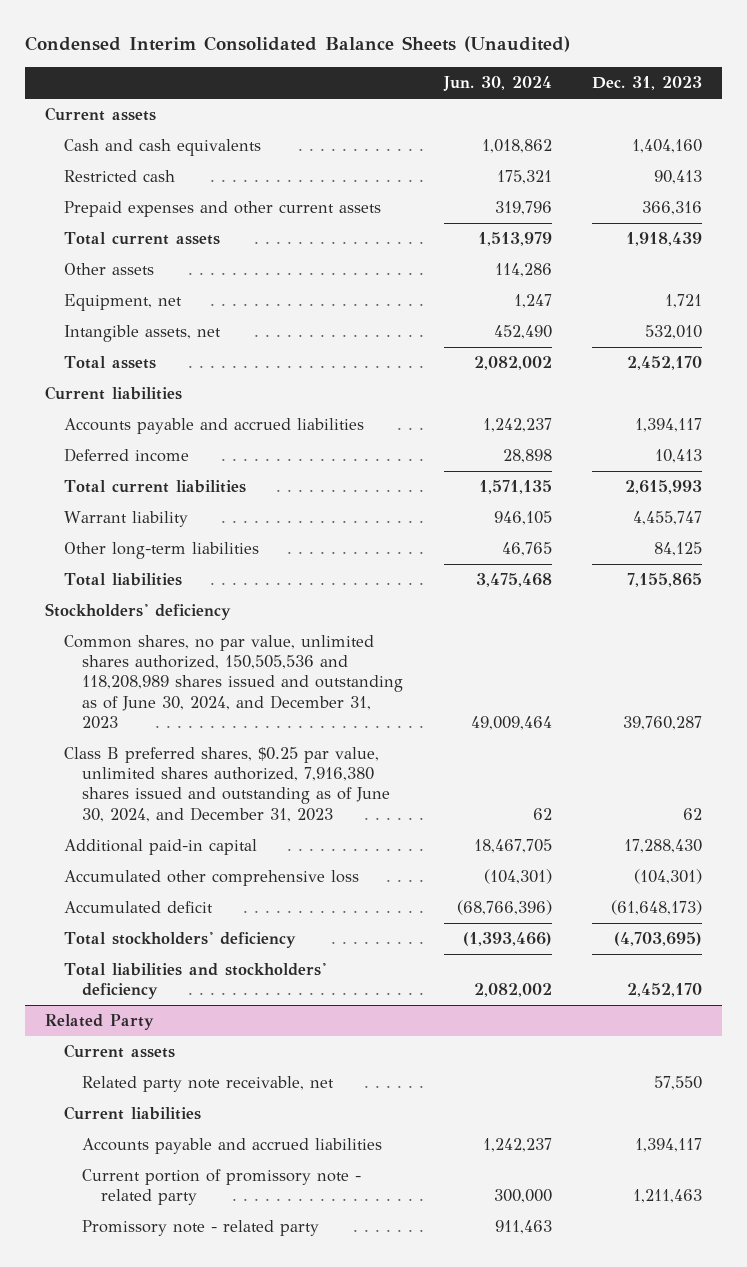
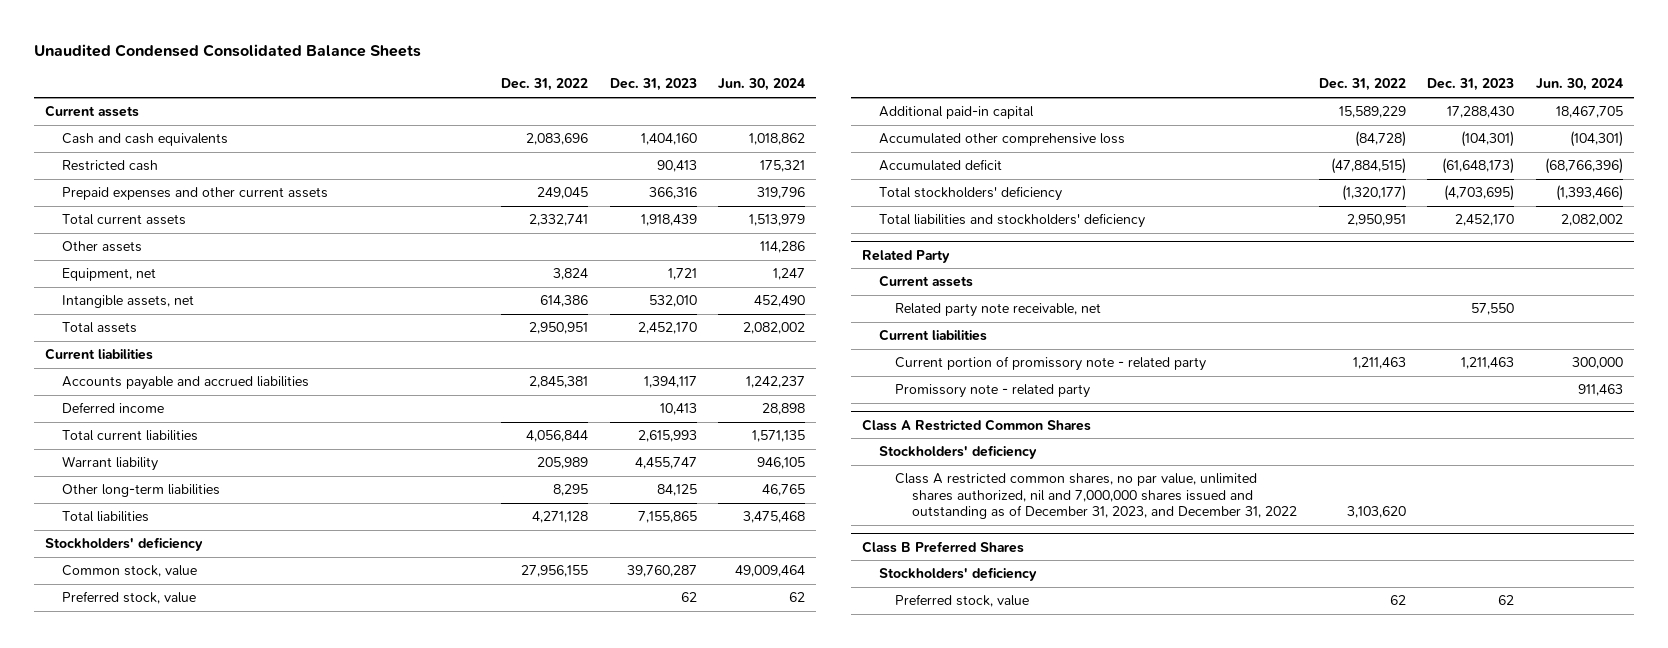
- Condensed Interim Consolidated Balance Sheets (Unaudited)
+ Unaudited Condensed Consolidated Balance Sheets
- | Jun. 30, 2024 | Dec. 31, 2023
+ | Dec. 31, 2022 | Dec. 31, 2023 | Jun. 30, 2024
- Common shares, no par value, unlimited shares authorized, 150,505,536 and 118,208,989 shares issued and outstanding as of June 30, 2024, and December 31, 2023 | 49,009,464 | 39,760,287
- Class B preferred shares, $0.25 par value, unlimited shares authorized, 7,916,380 shares issued and outstanding as of June 30, 2024, and December 31, 2023 | 62 | 62
+ Common stock, value | 27,956,155 | 39,760,287 | 49,009,464
+ Preferred stock, value | | 62 | 62
@ Related Party
- Accounts payable and accrued liabilities | 1,242,237 | 1,394,117
+ Class A Restricted Common Shares
+ Stockholders' deficiency
+ Class A restricted common shares, no par value, unlimited shares authorized, nil and 7,000,000 shares issued and outstanding as of December 31, 2023, and December 31, 2022 | 3,103,620 | |
+ Class B Preferred Shares
+ Stockholders' deficiency
+ Preferred stock, value | 62 | 62 |

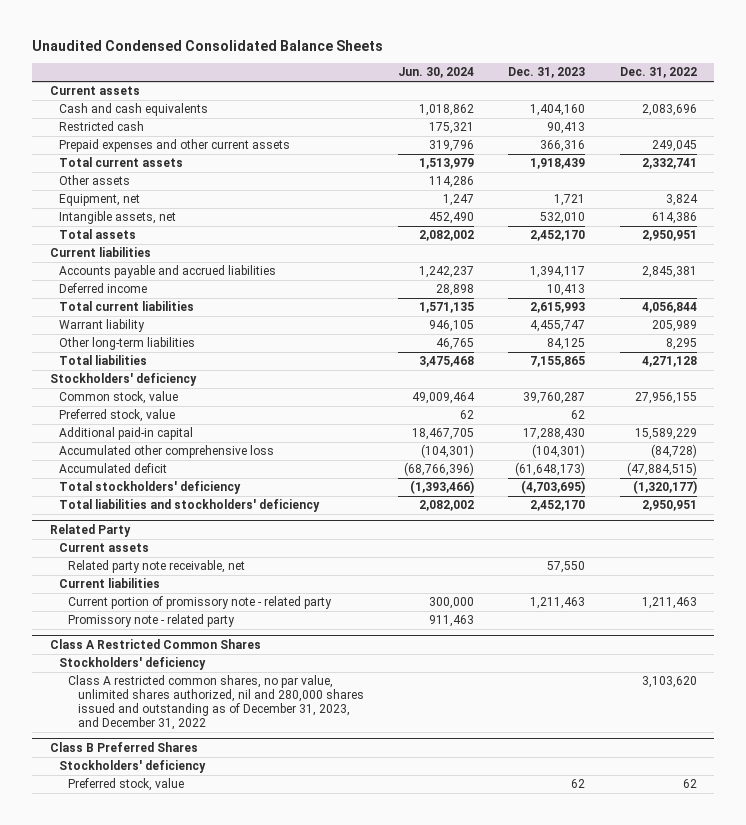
- | Dec. 31, 2022 | Dec. 31, 2023 | Jun. 30, 2024
+ | Jun. 30, 2024 | Dec. 31, 2023 | Dec. 31, 2022
@ Class A Restricted Common Shares
- Class A restricted common shares, no par value, unlimited shares authorized, nil and 7,000,000 shares issued and outstanding as of December 31, 2023, and December 31, 2022 | 3,103,620 | |
+ Class A restricted common shares, no par value, unlimited shares authorized, nil and 280,000 shares issued and outstanding as of December 31, 2023, and December 31, 2022 | | | 3,103,620

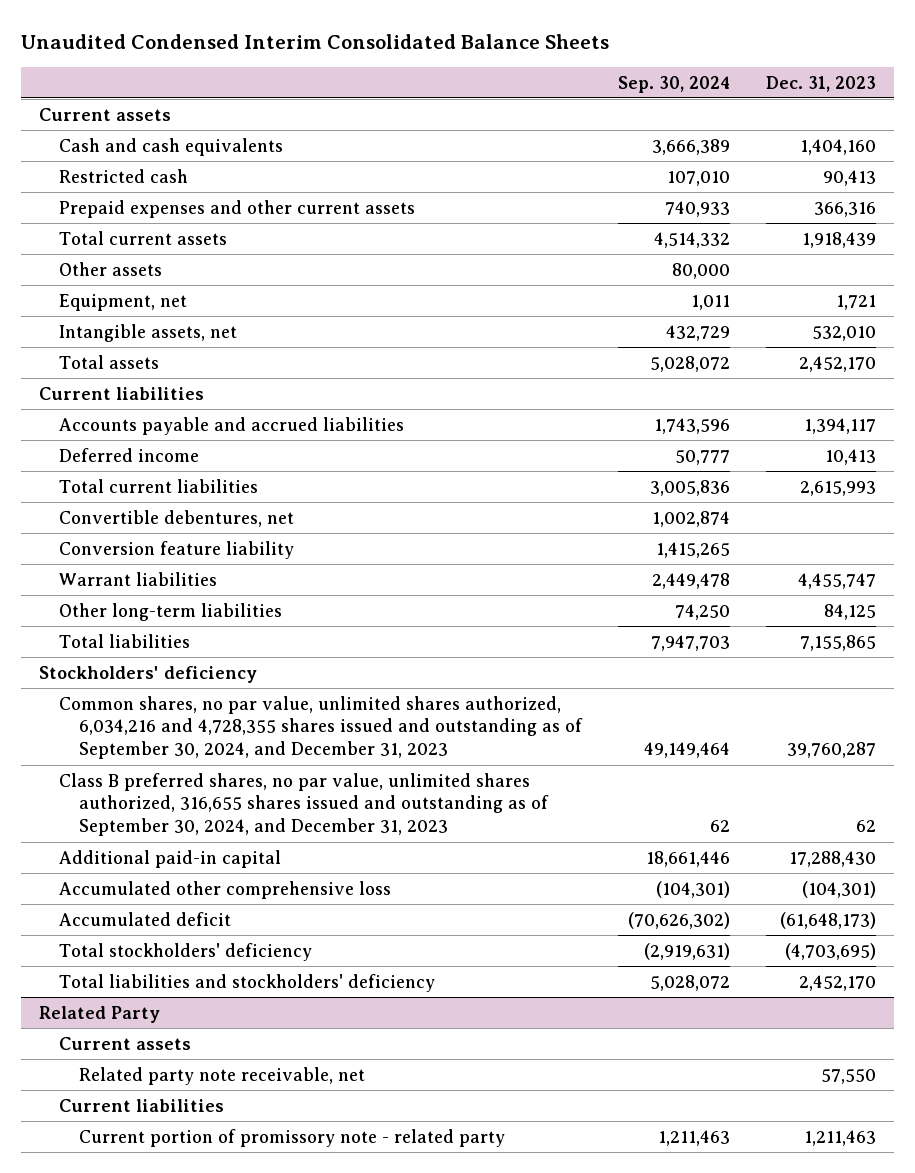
- Unaudited Condensed Consolidated Balance Sheets
+ Unaudited Condensed Interim Consolidated Balance Sheets
- | Jun. 30, 2024 | Dec. 31, 2023 | Dec. 31, 2022
+ | Sep. 30, 2024 | Dec. 31, 2023
- Warrant liability | 946,105 | 4,455,747 | 205,989
+ Convertible debentures, net | 1,002,874 |
+ Conversion feature liability | 1,415,265 |
+ Warrant liabilities | 2,449,478 | 4,455,747
- Common stock, value | 49,009,464 | 39,760,287 | 27,956,155
- Preferred stock, value | 62 | 62 |
+ Common shares, no par value, unlimited shares authorized, 6,034,216 and 4,728,355 shares issued and outstanding as of September 30, 2024, and December 31, 2023 | 49,149,464 | 39,760,287
+ Class B preferred shares, no par value, unlimited shares authorized, 316,655 shares issued and outstanding as of September 30, 2024, and December 31, 2023 | 62 | 62
@ Related Party
- Promissory note - related party | 911,463 | |
- Class A Restricted Common Shares
- Stockholders' deficiency
- Class A restricted common shares, no par value, unlimited shares authorized, nil and 280,000 shares issued and outstanding as of December 31, 2023, and December 31, 2022 | | | 3,103,620
- Class B Preferred Shares
- Stockholders' deficiency
- Preferred stock, value | | 62 | 62

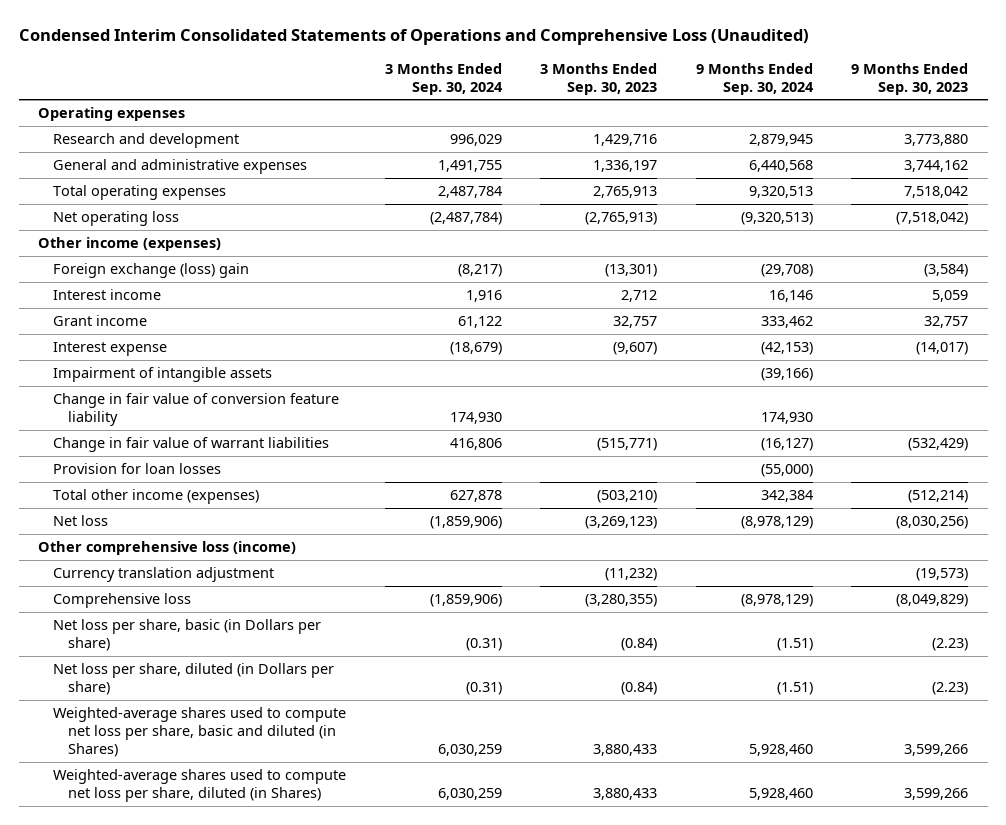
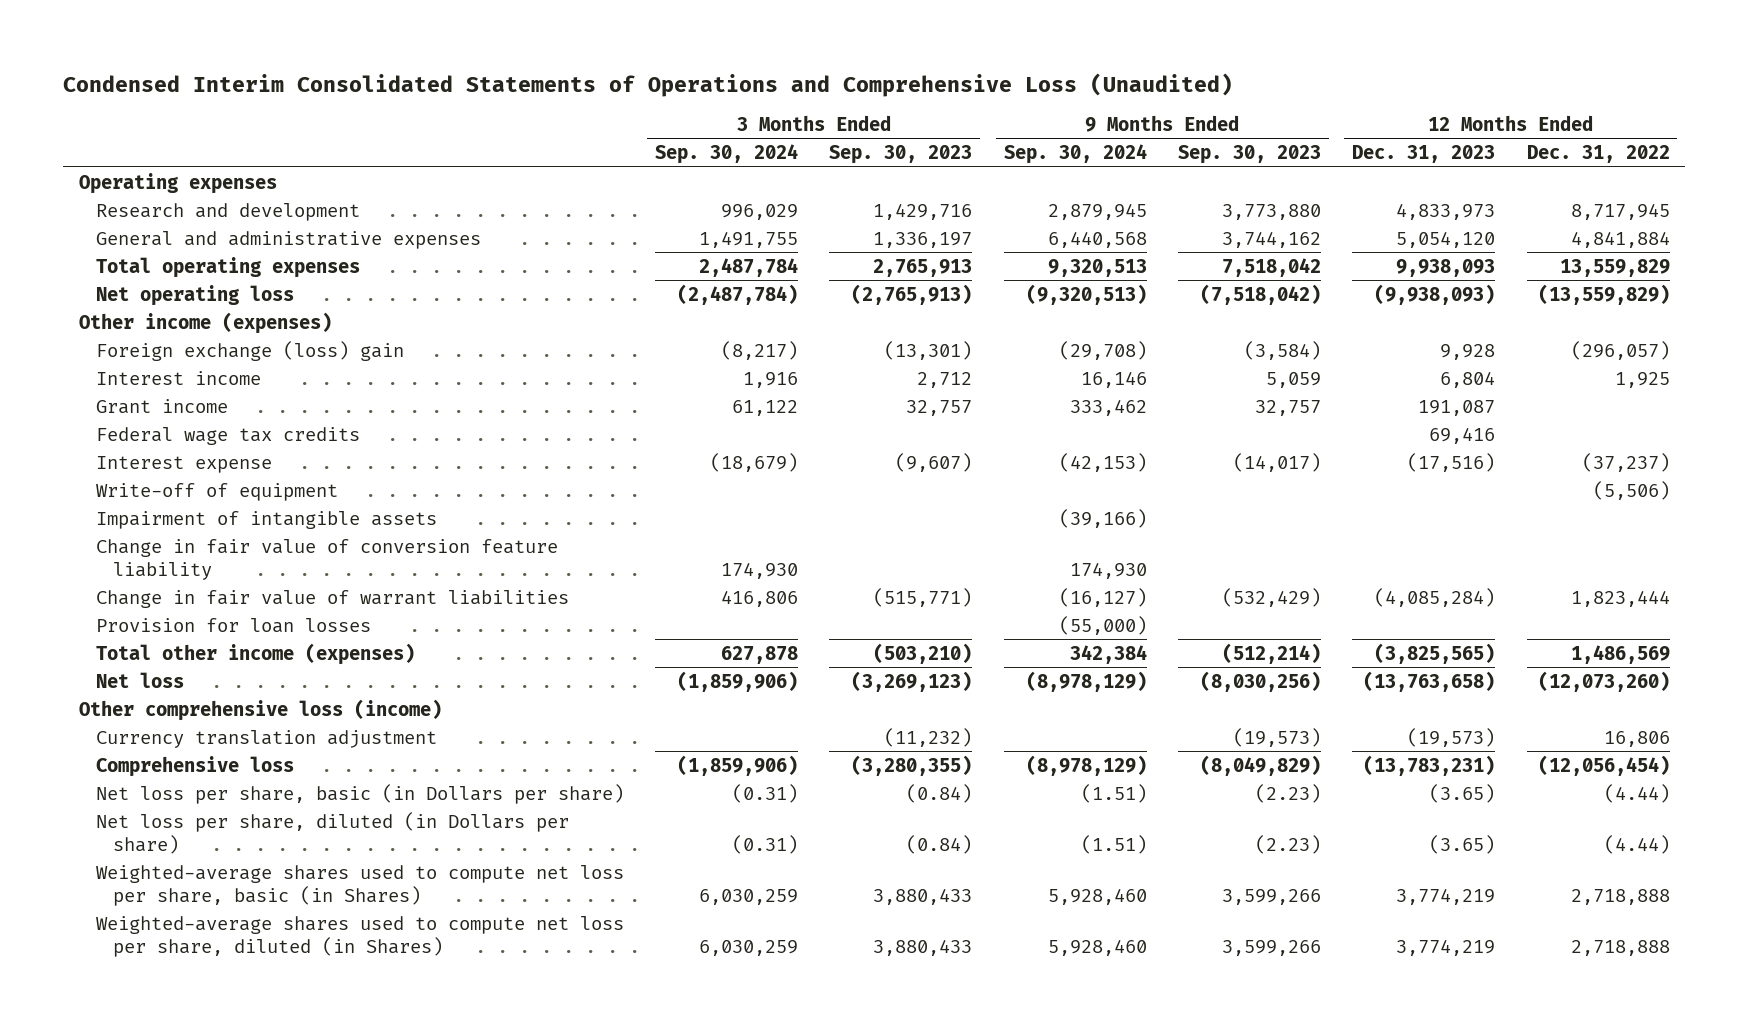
- | 3 Months Ended Sep. 30, 2024 | 3 Months Ended Sep. 30, 2023 | 9 Months Ended Sep. 30, 2024 | 9 Months Ended Sep. 30, 2023
+ | 3 Months Ended Sep. 30, 2024 | 3 Months Ended Sep. 30, 2023 | 9 Months Ended Sep. 30, 2024 | 9 Months Ended Sep. 30, 2023 | 12 Months Ended Dec. 31, 2023 | 12 Months Ended Dec. 31, 2022
+ Federal wage tax credits | | | | | 69,416 |
+ Write-off of equipment | | | | | | (5,506)
- Weighted-average shares used to compute net loss per share, basic and diluted (in Shares) | 6,030,259 | 3,880,433 | 5,928,460 | 3,599,266
+ Weighted-average shares used to compute net loss per share, basic (in Shares) | 6,030,259 | 3,880,433 | 5,928,460 | 3,599,266 | 3,774,219 | 2,718,888

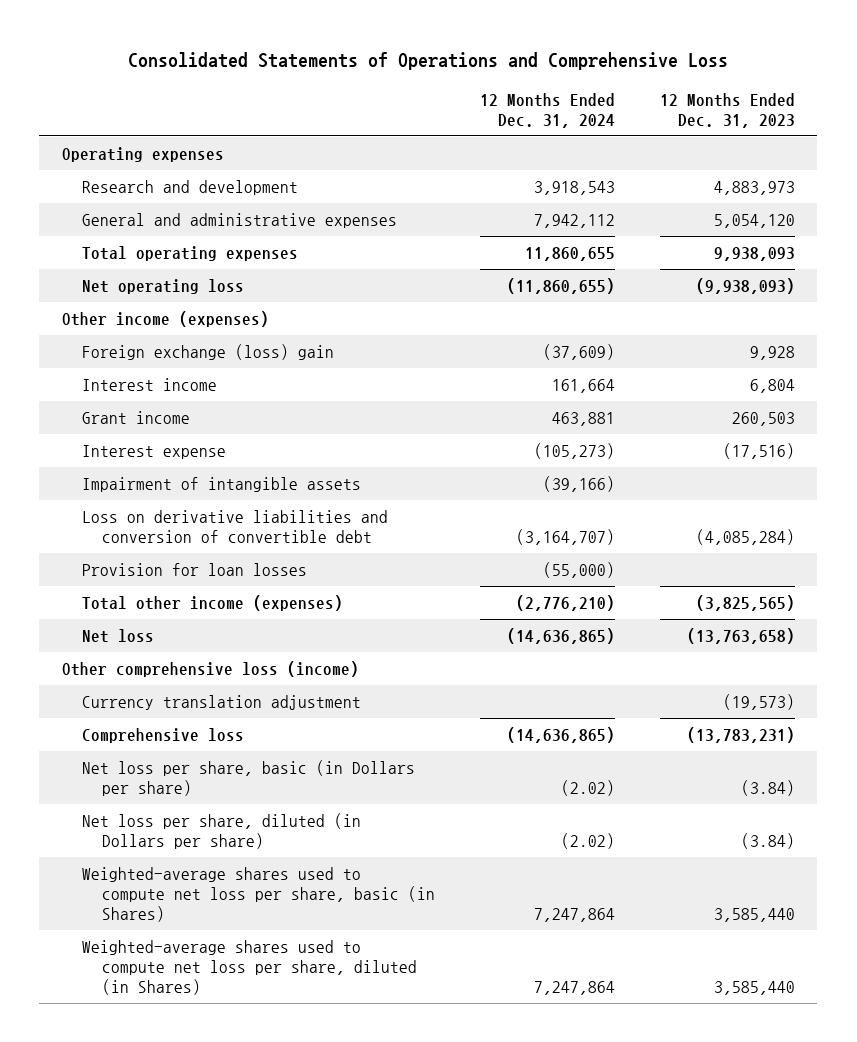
- Condensed Interim Consolidated Statements of Operations and Comprehensive Loss (Unaudited)
+ Consolidated Statements of Operations and Comprehensive Loss
- | 3 Months Ended Sep. 30, 2024 | 3 Months Ended Sep. 30, 2023 | 9 Months Ended Sep. 30, 2024 | 9 Months Ended Sep. 30, 2023 | 12 Months Ended Dec. 31, 2023 | 12 Months Ended Dec. 31, 2022
+ | 12 Months Ended Dec. 31, 2024 | 12 Months Ended Dec. 31, 2023
- Research and development | 996,029 | 1,429,716 | 2,879,945 | 3,773,880 | 4,833,973 | 8,717,945
+ Research and development | 3,918,543 | 4,883,973
- Grant income | 61,122 | 32,757 | 333,462 | 32,757 | 191,087 |
- Federal wage tax credits | | | | | 69,416 |
+ Grant income | 463,881 | 260,503
- Write-off of equipment | | | | | | (5,506)
- Change in fair value of conversion feature liability | 174,930 | | 174,930 | | |
- Change in fair value of warrant liabilities | 416,806 | (515,771) | (16,127) | (532,429) | (4,085,284) | 1,823,444
+ Loss on derivative liabilities and conversion of convertible debt | (3,164,707) | (4,085,284)
- Net loss per share, basic (in Dollars per share) | (0.31) | (0.84) | (1.51) | (2.23) | (3.65) | (4.44)
- Net loss per share, diluted (in Dollars per share) | (0.31) | (0.84) | (1.51) | (2.23) | (3.65) | (4.44)
- Weighted-average shares used to compute net loss per share, basic (in Shares) | 6,030,259 | 3,880,433 | 5,928,460 | 3,599,266 | 3,774,219 | 2,718,888
- Weighted-average shares used to compute net loss per share, diluted (in Shares) | 6,030,259 | 3,880,433 | 5,928,460 | 3,599,266 | 3,774,219 | 2,718,888
+ Net loss per share, basic (in Dollars per share) | (2.02) | (3.84)
+ Net loss per share, diluted (in Dollars per share) | (2.02) | (3.84)
+ Weighted-average shares used to compute net loss per share, basic (in Shares) | 7,247,864 | 3,585,440
+ Weighted-average shares used to compute net loss per share, diluted (in Shares) | 7,247,864 | 3,585,440

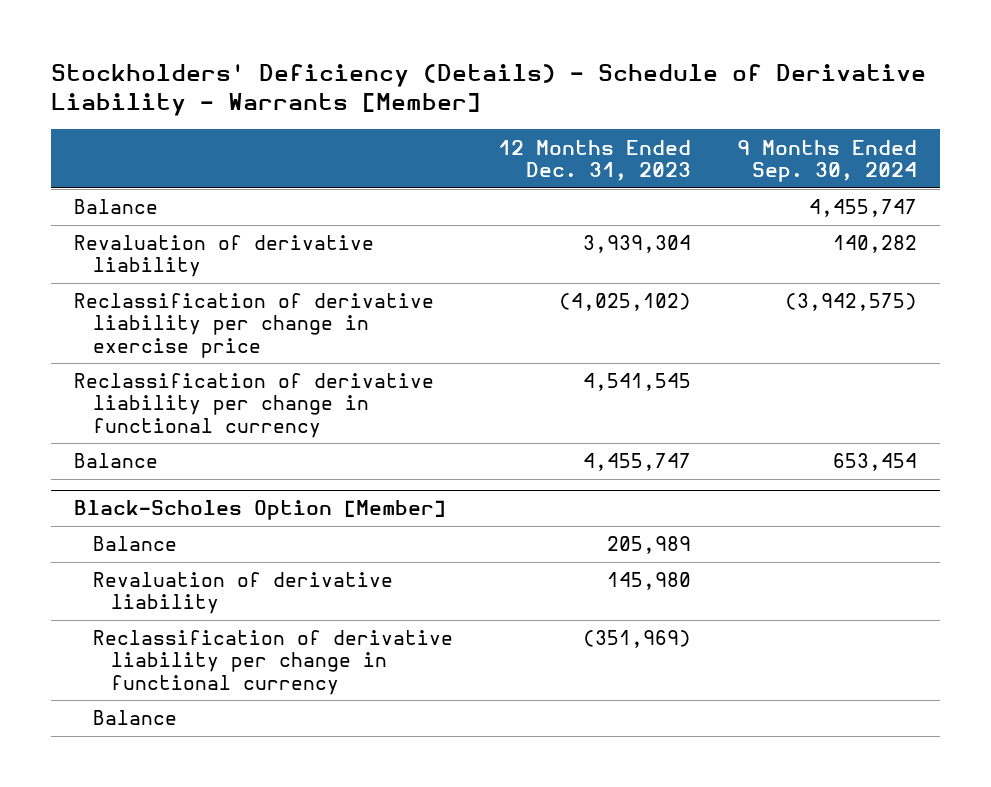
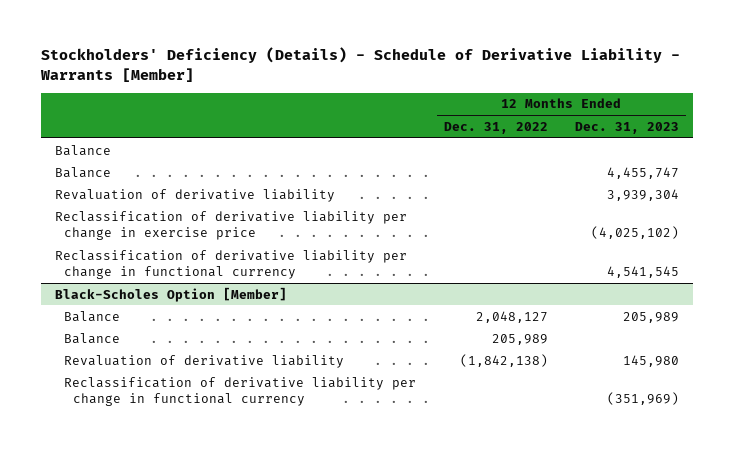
- | 12 Months Ended Dec. 31, 2023 | 9 Months Ended Sep. 30, 2024
+ | 12 Months Ended Dec. 31, 2022 | 12 Months Ended Dec. 31, 2023
moved up: Balance | | 4,455,747
@ Black-Scholes Option [Member]
moved up: Balance | 205,989 |

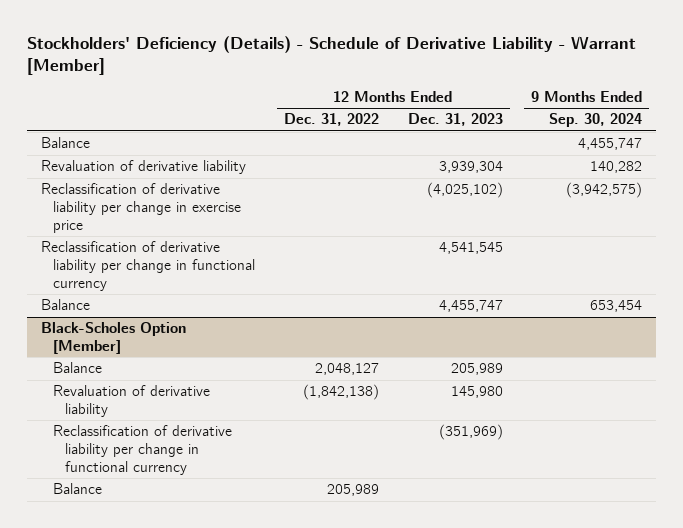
- Stockholders' Deficiency (Details) - Schedule of Derivative Liability - Warrants [Member]
+ Stockholders' Deficiency (Details) - Schedule of Derivative Liability - Warrant [Member]
- | 12 Months Ended Dec. 31, 2022 | 12 Months Ended Dec. 31, 2023
+ | 12 Months Ended Dec. 31, 2022 | 12 Months Ended Dec. 31, 2023 | 9 Months Ended Sep. 30, 2024
moved down: Balance | | 4,455,747 | 653,454
@ Black-Scholes Option [Member]
moved down: Balance | 205,989 | |

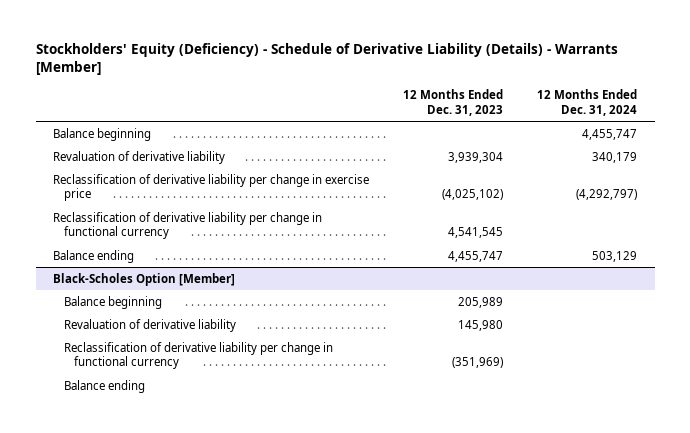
- Stockholders' Deficiency (Details) - Schedule of Derivative Liability - Warrant [Member]
+ Stockholders' Equity (Deficiency) - Schedule of Derivative Liability (Details) - Warrants [Member]
- | 12 Months Ended Dec. 31, 2022 | 12 Months Ended Dec. 31, 2023 | 9 Months Ended Sep. 30, 2024
+ | 12 Months Ended Dec. 31, 2023 | 12 Months Ended Dec. 31, 2024
- Balance | | | 4,455,747
+ Balance beginning | | 4,455,747
- Balance | | 4,455,747 | 653,454
+ Balance ending | 4,455,747 | 503,129
@ Black-Scholes Option [Member]
- Balance | 2,048,127 | 205,989 |
+ Balance beginning | 205,989 |
- Balance | 205,989 | |
+ Balance ending

